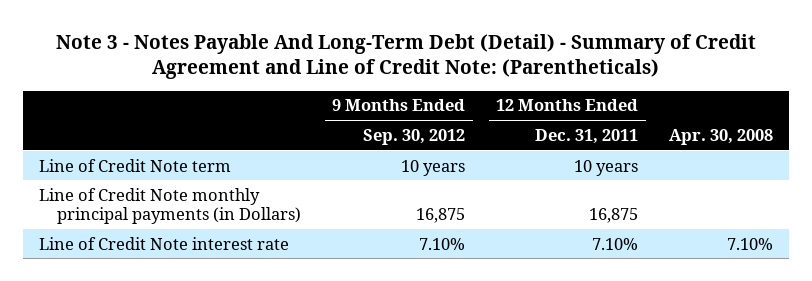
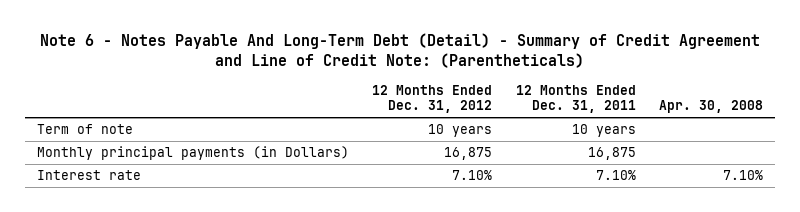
- Note 3 - Notes Payable And Long-Term Debt (Detail) - Summary of Credit Agreement and Line of Credit Note: (Parentheticals)
+ Note 6 - Notes Payable And Long-Term Debt (Detail) - Summary of Credit Agreement and Line of Credit Note: (Parentheticals)
- | 9 Months Ended Sep. 30, 2012 | 12 Months Ended Dec. 31, 2011 | Apr. 30, 2008
+ | 12 Months Ended Dec. 31, 2012 | 12 Months Ended Dec. 31, 2011 | Apr. 30, 2008
- Line of Credit Note term | 10 years | 10 years |
- Line of Credit Note monthly principal payments (in Dollars) | 16,875 | 16,875 |
- Line of Credit Note interest rate | 7.10% | 7.10% | 7.10%
+ Term of note | 10 years | 10 years |
+ Monthly principal payments (in Dollars) | 16,875 | 16,875 |
+ Interest rate | 7.10% | 7.10% | 7.10%

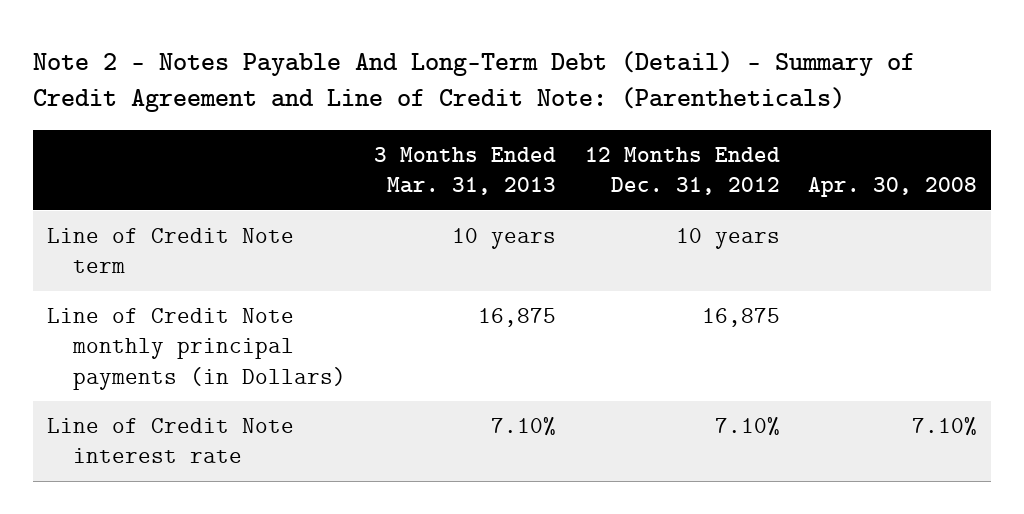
- Note 6 - Notes Payable And Long-Term Debt (Detail) - Summary of Credit Agreement and Line of Credit Note: (Parentheticals)
+ Note 2 - Notes Payable And Long-Term Debt (Detail) - Summary of Credit Agreement and Line of Credit Note: (Parentheticals)
- | 12 Months Ended Dec. 31, 2012 | 12 Months Ended Dec. 31, 2011 | Apr. 30, 2008
+ | 3 Months Ended Mar. 31, 2013 | 12 Months Ended Dec. 31, 2012 | Apr. 30, 2008
- Term of note | 10 years | 10 years |
- Monthly principal payments (in Dollars) | 16,875 | 16,875 |
- Interest rate | 7.10% | 7.10% | 7.10%
+ Line of Credit Note term | 10 years | 10 years |
+ Line of Credit Note monthly principal payments (in Dollars) | 16,875 | 16,875 |
+ Line of Credit Note interest rate | 7.10% | 7.10% | 7.10%

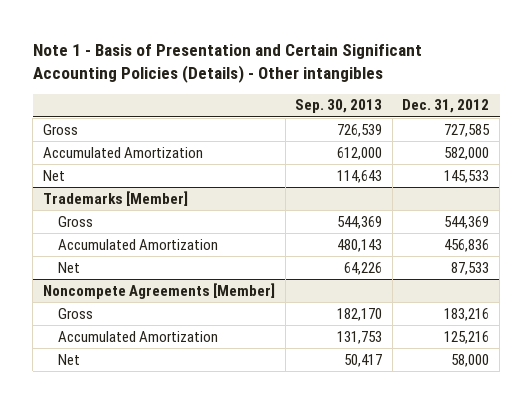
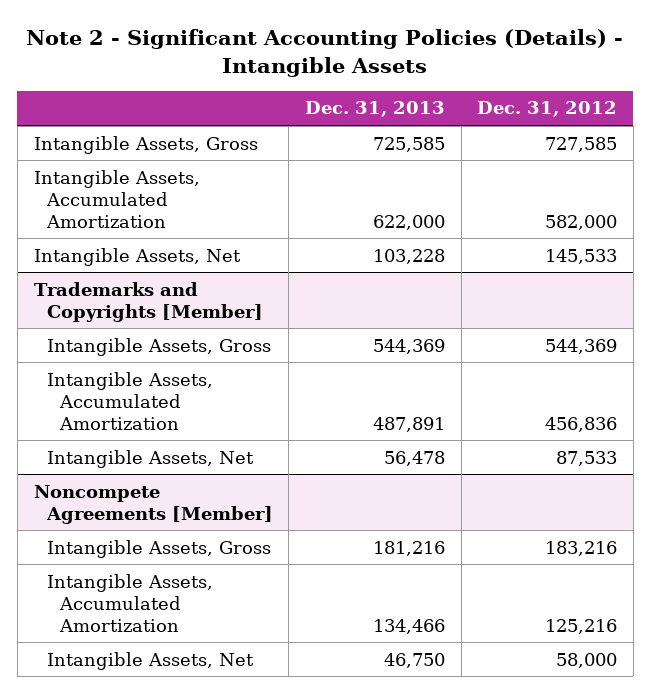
- Note 1 - Basis of Presentation and Certain Significant Accounting Policies (Details) - Other intangibles
+ Note 2 - Significant Accounting Policies (Details) - Intangible Assets
- | Sep. 30, 2013 | Dec. 31, 2012
+ | Dec. 31, 2013 | Dec. 31, 2012
- Gross | 726,539 | 727,585
- Accumulated Amortization | 612,000 | 582,000
- Net | 114,643 | 145,533
- Trademarks [Member]
- Gross | 544,369 | 544,369
- Accumulated Amortization | 480,143 | 456,836
- Net | 64,226 | 87,533
+ Intangible Assets, Gross | 725,585 | 727,585
+ Intangible Assets, Accumulated Amortization | 622,000 | 582,000
+ Intangible Assets, Net | 103,228 | 145,533
+ Trademarks and Copyrights [Member]
+ Intangible Assets, Gross | 544,369 | 544,369
+ Intangible Assets, Accumulated Amortization | 487,891 | 456,836
+ Intangible Assets, Net | 56,478 | 87,533
@ Noncompete Agreements [Member]
- Gross | 182,170 | 183,216
- Accumulated Amortization | 131,753 | 125,216
- Net | 50,417 | 58,000
+ Intangible Assets, Gross | 181,216 | 183,216
+ Intangible Assets, Accumulated Amortization | 134,466 | 125,216
+ Intangible Assets, Net | 46,750 | 58,000

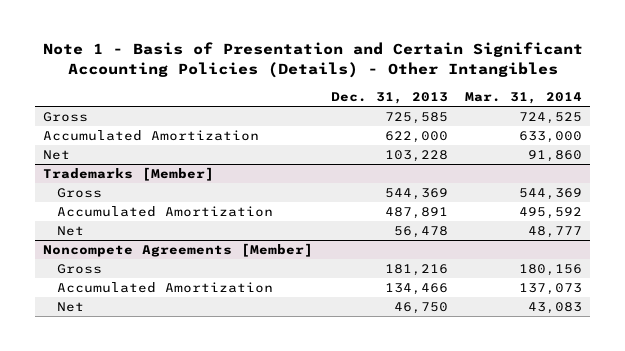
- Note 2 - Significant Accounting Policies (Details) - Intangible Assets
+ Note 1 - Basis of Presentation and Certain Significant Accounting Policies (Details) - Other Intangibles
- | Dec. 31, 2013 | Dec. 31, 2012
+ | Dec. 31, 2013 | Mar. 31, 2014
- Intangible Assets, Gross | 725,585 | 727,585
- Intangible Assets, Accumulated Amortization | 622,000 | 582,000
- Intangible Assets, Net | 103,228 | 145,533
- Trademarks and Copyrights [Member]
- Intangible Assets, Gross | 544,369 | 544,369
- Intangible Assets, Accumulated Amortization | 487,891 | 456,836
- Intangible Assets, Net | 56,478 | 87,533
+ Gross | 725,585 | 724,525
+ Accumulated Amortization | 622,000 | 633,000
+ Net | 103,228 | 91,860
+ Trademarks [Member]
+ Gross | 544,369 | 544,369
+ Accumulated Amortization | 487,891 | 495,592
+ Net | 56,478 | 48,777
@ Noncompete Agreements [Member]
- Intangible Assets, Gross | 181,216 | 183,216
- Intangible Assets, Accumulated Amortization | 134,466 | 125,216
- Intangible Assets, Net | 46,750 | 58,000
+ Gross | 181,216 | 180,156
+ Accumulated Amortization | 134,466 | 137,073
+ Net | 46,750 | 43,083

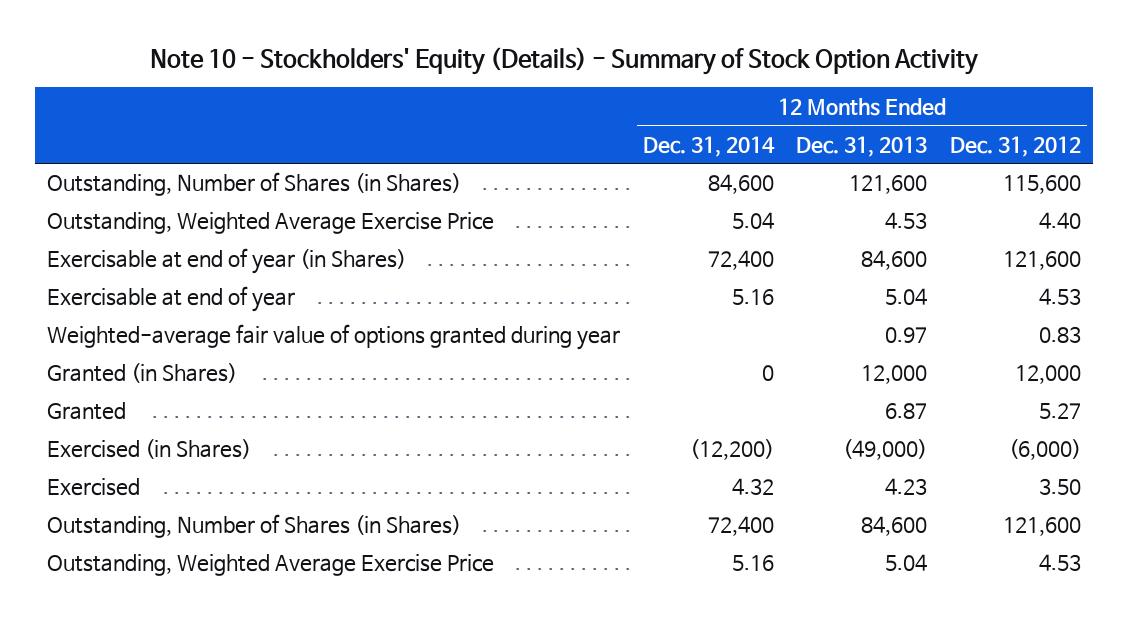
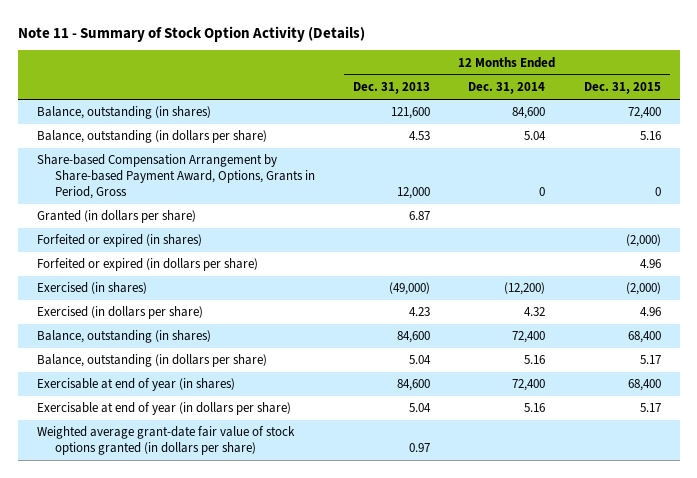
- Note 10 - Stockholders' Equity (Details) - Summary of Stock Option Activity
+ Note 11 - Summary of Stock Option Activity (Details)
- | 12 Months Ended Dec. 31, 2014 | 12 Months Ended Dec. 31, 2013 | 12 Months Ended Dec. 31, 2012
+ | 12 Months Ended Dec. 31, 2013 | 12 Months Ended Dec. 31, 2014 | 12 Months Ended Dec. 31, 2015
- Outstanding, Number of Shares (in Shares) | 84,600 | 121,600 | 115,600
- Outstanding, Weighted Average Exercise Price | 5.04 | 4.53 | 4.40
- Exercisable at end of year (in Shares) | 72,400 | 84,600 | 121,600
- Exercisable at end of year | 5.16 | 5.04 | 4.53
- Weighted-average fair value of options granted during year | | 0.97 | 0.83
- Granted (in Shares) | 0 | 12,000 | 12,000
- Granted | | 6.87 | 5.27
- Exercised (in Shares) | (12,200) | (49,000) | (6,000)
- Exercised | 4.32 | 4.23 | 3.50
- Outstanding, Number of Shares (in Shares) | 72,400 | 84,600 | 121,600
- Outstanding, Weighted Average Exercise Price | 5.16 | 5.04 | 4.53
+ Balance, outstanding (in shares) | 121,600 | 84,600 | 72,400
+ Balance, outstanding (in dollars per share) | 4.53 | 5.04 | 5.16
+ Share-based Compensation Arrangement by Share-based Payment Award, Options, Grants in Period, Gross | 12,000 | 0 | 0
+ Granted (in dollars per share) | 6.87 | |
+ Forfeited or expired (in shares) | | | (2,000)
+ Forfeited or expired (in dollars per share) | | | 4.96
+ Exercised (in shares) | (49,000) | (12,200) | (2,000)
+ Exercised (in dollars per share) | 4.23 | 4.32 | 4.96
+ Balance, outstanding (in shares) | 84,600 | 72,400 | 68,400
+ Balance, outstanding (in dollars per share) | 5.04 | 5.16 | 5.17
+ Exercisable at end of year (in shares) | 84,600 | 72,400 | 68,400
+ Exercisable at end of year (in dollars per share) | 5.04 | 5.16 | 5.17
+ Weighted average grant-date fair value of stock options granted (in dollars per share) | 0.97 | |

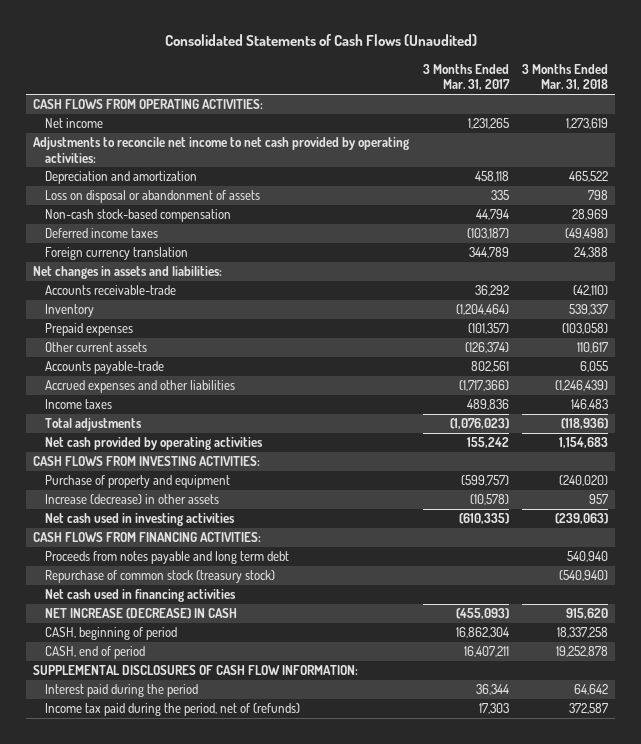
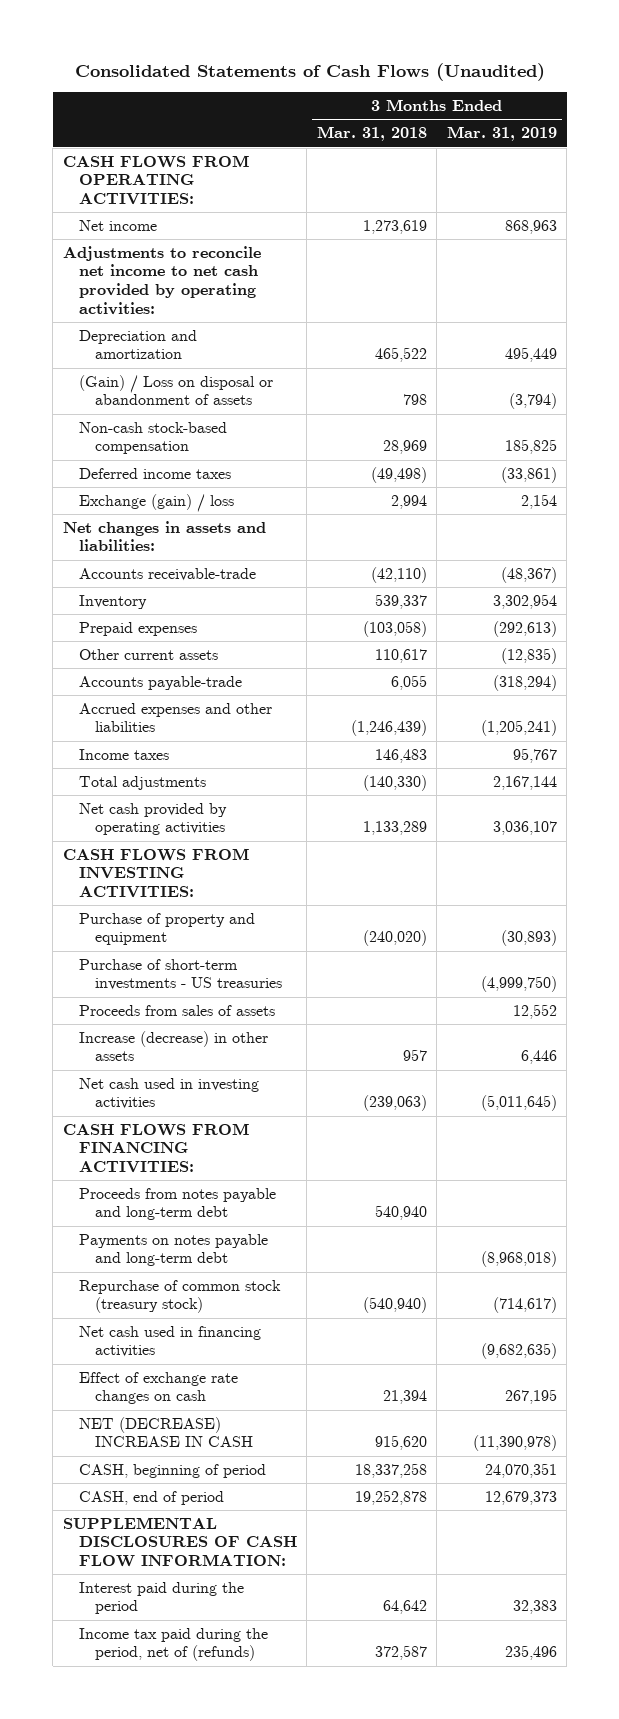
- | 3 Months Ended Mar. 31, 2017 | 3 Months Ended Mar. 31, 2018
+ | 3 Months Ended Mar. 31, 2018 | 3 Months Ended Mar. 31, 2019
- Loss on disposal or abandonment of assets | 335 | 798
+ (Gain) / Loss on disposal or abandonment of assets | 798 | (3,794)
- Foreign currency translation | 344,789 | 24,388
+ Exchange (gain) / loss | 2,994 | 2,154
- Total adjustments | (1,076,023) | (118,936)
- Net cash provided by operating activities | 155,242 | 1,154,683
+ Total adjustments | (140,330) | 2,167,144
+ Net cash provided by operating activities | 1,133,289 | 3,036,107
+ Purchase of short-term investments - US treasuries | | (4,999,750)
+ Proceeds from sales of assets | | 12,552
- Proceeds from notes payable and long term debt | | 540,940
+ Proceeds from notes payable and long-term debt | 540,940 |
+ Payments on notes payable and long-term debt | | (8,968,018)
- NET INCREASE (DECREASE) IN CASH | (455,093) | 915,620
+ Effect of exchange rate changes on cash | 21,394 | 267,195
+ NET (DECREASE) INCREASE IN CASH | 915,620 | (11,390,978)

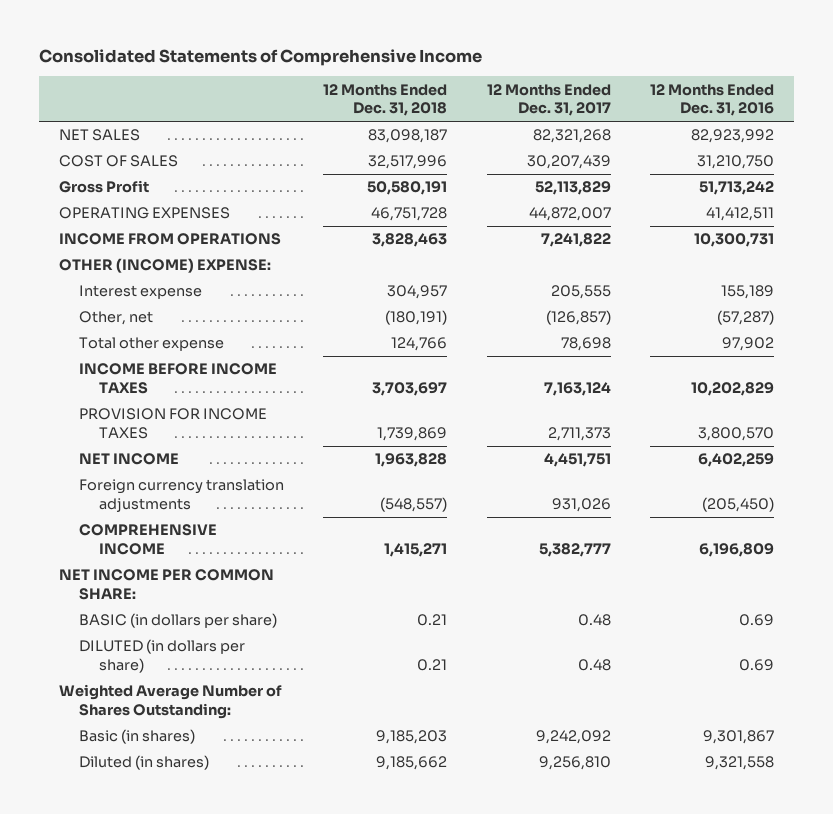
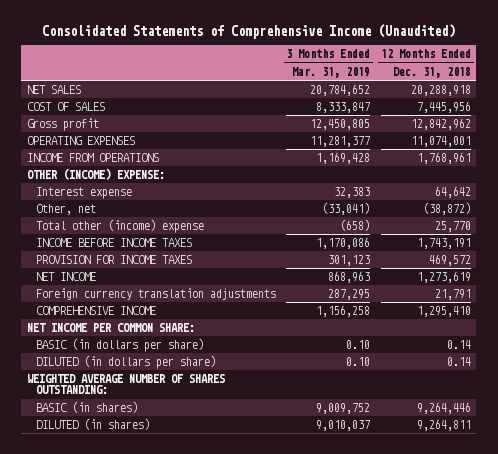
- Consolidated Statements of Comprehensive Income
+ Consolidated Statements of Comprehensive Income (Unaudited)
- | 12 Months Ended Dec. 31, 2018 | 12 Months Ended Dec. 31, 2017 | 12 Months Ended Dec. 31, 2016
+ | 3 Months Ended Mar. 31, 2019 | 12 Months Ended Dec. 31, 2018
- NET SALES | 83,098,187 | 82,321,268 | 82,923,992
- COST OF SALES | 32,517,996 | 30,207,439 | 31,210,750
- Gross Profit | 50,580,191 | 52,113,829 | 51,713,242
- OPERATING EXPENSES | 46,751,728 | 44,872,007 | 41,412,511
- INCOME FROM OPERATIONS | 3,828,463 | 7,241,822 | 10,300,731
+ NET SALES | 20,784,652 | 20,288,918
+ COST OF SALES | 8,333,847 | 7,445,956
+ Gross profit | 12,450,805 | 12,842,962
+ OPERATING EXPENSES | 11,281,377 | 11,074,001
+ INCOME FROM OPERATIONS | 1,169,428 | 1,768,961
- Interest expense | 304,957 | 205,555 | 155,189
- Other, net | (180,191) | (126,857) | (57,287)
- Total other expense | 124,766 | 78,698 | 97,902
- INCOME BEFORE INCOME TAXES | 3,703,697 | 7,163,124 | 10,202,829
- PROVISION FOR INCOME TAXES | 1,739,869 | 2,711,373 | 3,800,570
- NET INCOME | 1,963,828 | 4,451,751 | 6,402,259
- Foreign currency translation adjustments | (548,557) | 931,026 | (205,450)
- COMPREHENSIVE INCOME | 1,415,271 | 5,382,777 | 6,196,809
+ Interest expense | 32,383 | 64,642
+ Other, net | (33,041) | (38,872)
+ Total other (income) expense | (658) | 25,770
+ INCOME BEFORE INCOME TAXES | 1,170,086 | 1,743,191
+ PROVISION FOR INCOME TAXES | 301,123 | 469,572
+ NET INCOME | 868,963 | 1,273,619
+ Foreign currency translation adjustments | 287,295 | 21,791
+ COMPREHENSIVE INCOME | 1,156,258 | 1,295,410
- BASIC (in dollars per share) | 0.21 | 0.48 | 0.69
- DILUTED (in dollars per share) | 0.21 | 0.48 | 0.69
- Weighted Average Number of Shares Outstanding:
- Basic (in shares) | 9,185,203 | 9,242,092 | 9,301,867
- Diluted (in shares) | 9,185,662 | 9,256,810 | 9,321,558
+ BASIC (in dollars per share) | 0.10 | 0.14
+ DILUTED (in dollars per share) | 0.10 | 0.14
+ WEIGHTED AVERAGE NUMBER OF SHARES OUTSTANDING:
+ BASIC (in shares) | 9,009,752 | 9,264,446
+ DILUTED (in shares) | 9,010,037 | 9,264,811

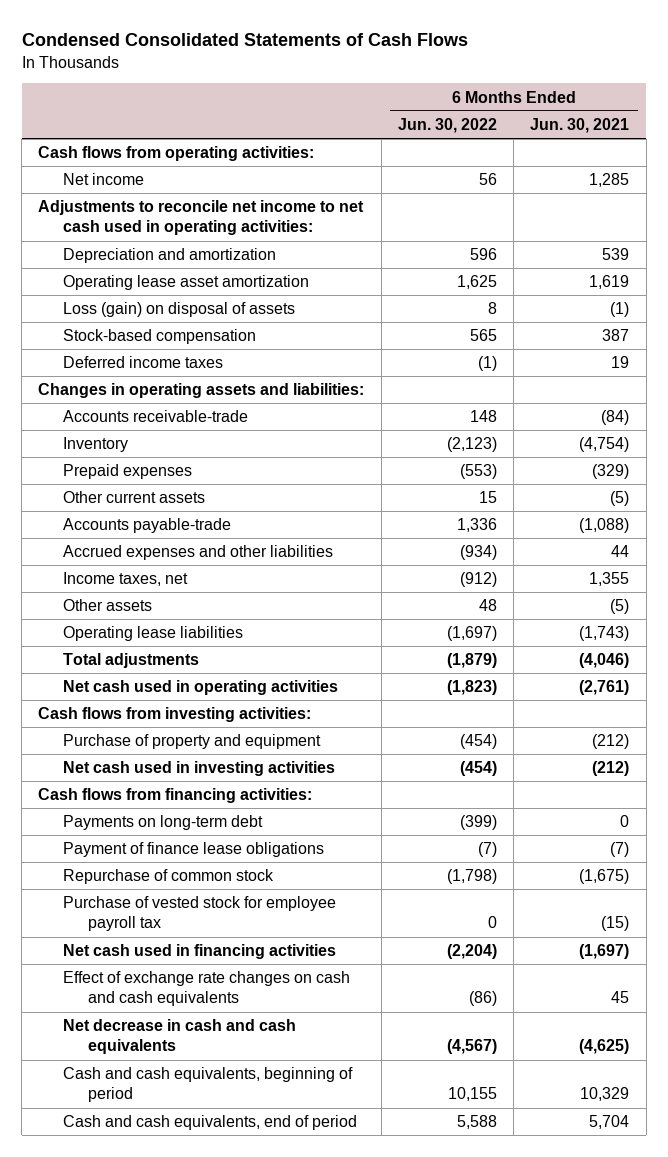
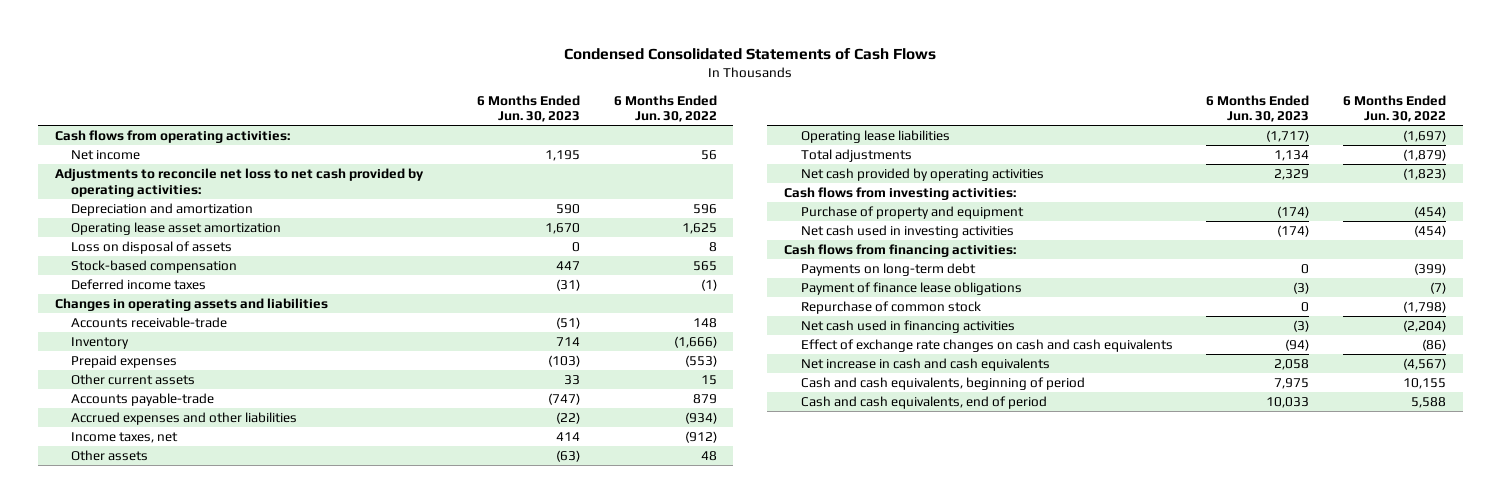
- | 6 Months Ended Jun. 30, 2022 | 6 Months Ended Jun. 30, 2021
+ | 6 Months Ended Jun. 30, 2023 | 6 Months Ended Jun. 30, 2022
- Adjustments to reconcile net income to net cash used in operating activities:
+ Adjustments to reconcile net loss to net cash provided by operating activities:
- Loss (gain) on disposal of assets | 8 | (1)
+ Loss on disposal of assets | 0 | 8
- Changes in operating assets and liabilities:
+ Changes in operating assets and liabilities
- Inventory | (2,123) | (4,754)
+ Inventory | 714 | (1,666)
- Accounts payable-trade | 1,336 | (1,088)
+ Accounts payable-trade | (747) | 879
- Net cash used in operating activities | (1,823) | (2,761)
+ Net cash provided by operating activities | 2,329 | (1,823)
- Purchase of vested stock for employee payroll tax | 0 | (15)
- Net decrease in cash and cash equivalents | (4,567) | (4,625)
+ Net increase in cash and cash equivalents | 2,058 | (4,567)

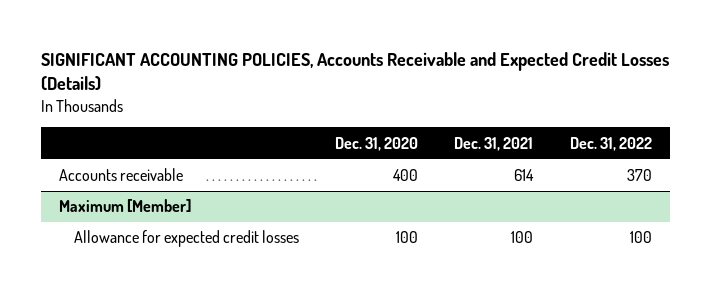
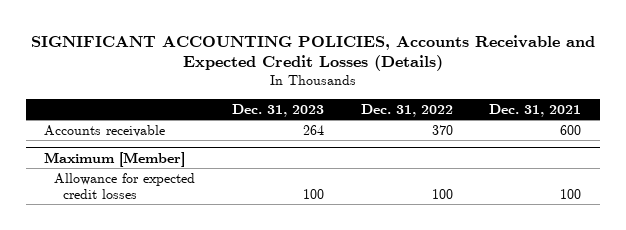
- | Dec. 31, 2020 | Dec. 31, 2021 | Dec. 31, 2022
+ | Dec. 31, 2023 | Dec. 31, 2022 | Dec. 31, 2021
- Accounts receivable | 400 | 614 | 370
+ Accounts receivable | 264 | 370 | 600

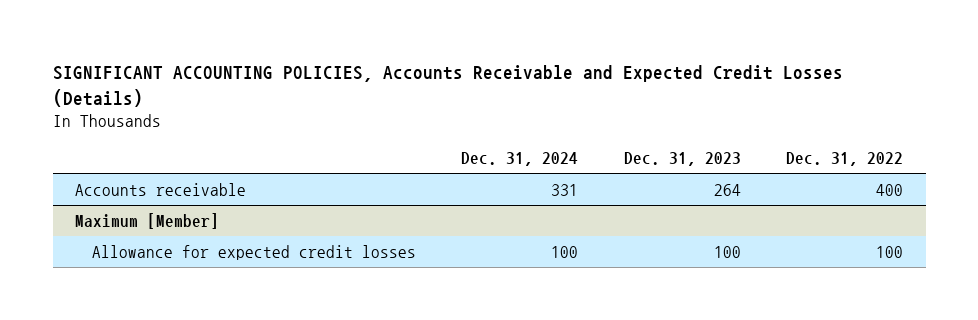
- | Dec. 31, 2023 | Dec. 31, 2022 | Dec. 31, 2021
+ | Dec. 31, 2024 | Dec. 31, 2023 | Dec. 31, 2022
- Accounts receivable | 264 | 370 | 600
+ Accounts receivable | 331 | 264 | 400

